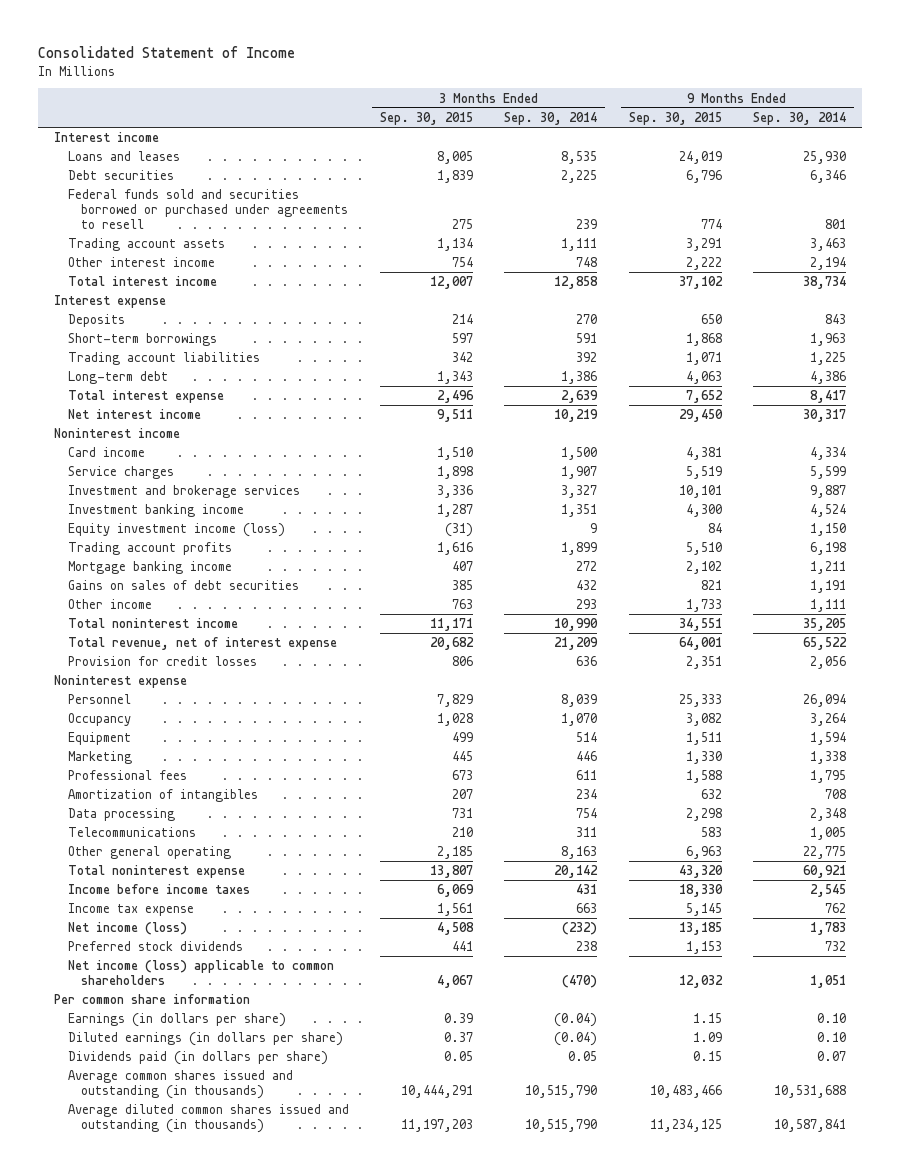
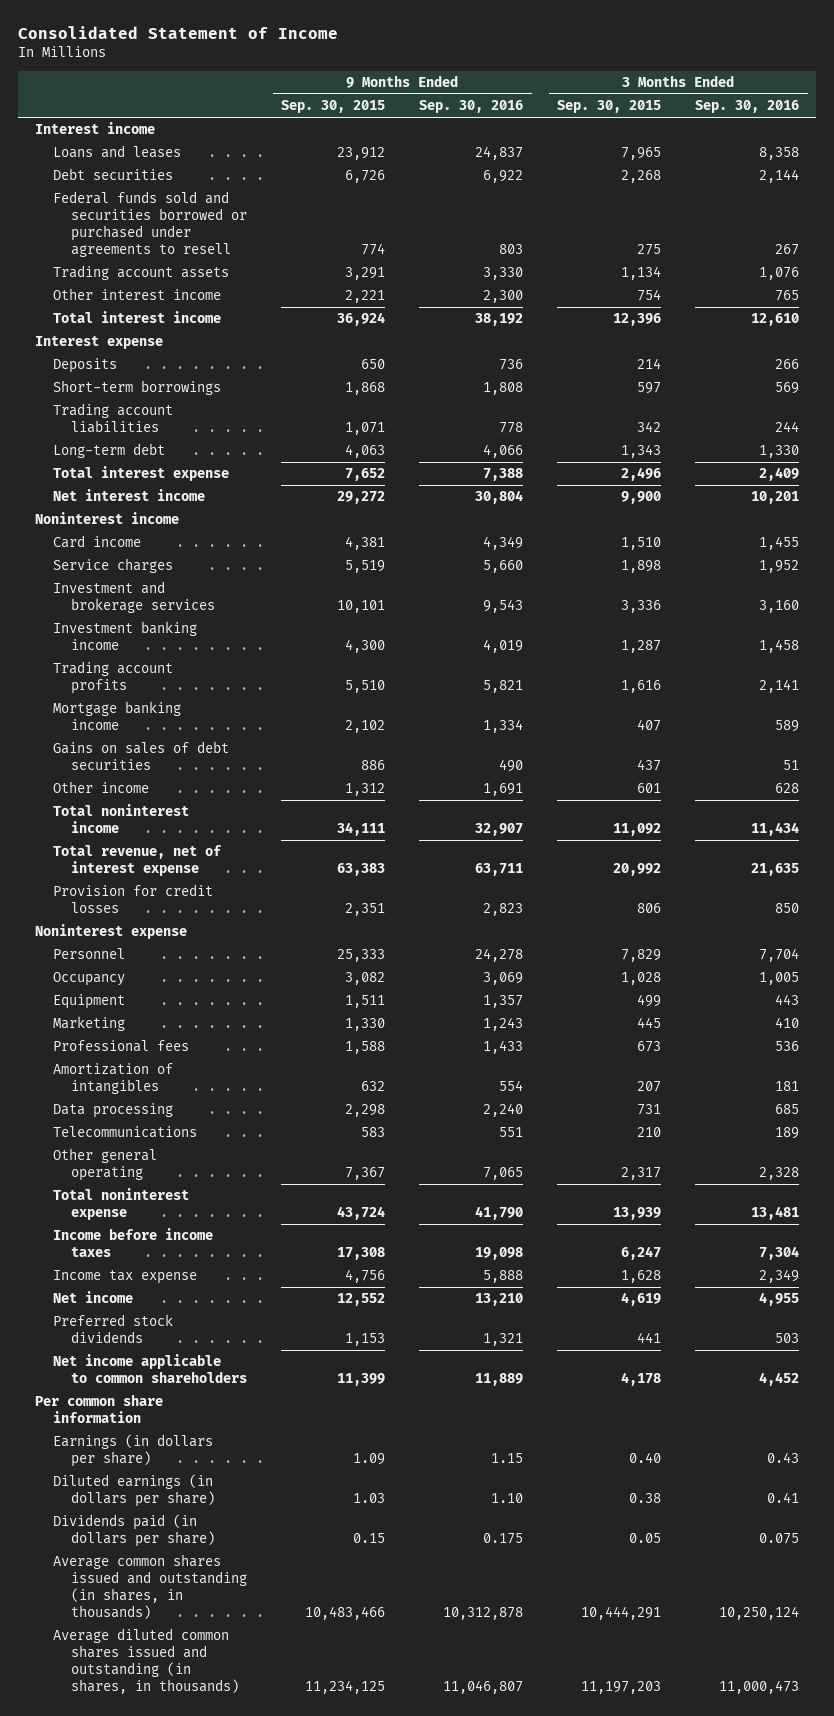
- | 3 Months Ended Sep. 30, 2015 | 3 Months Ended Sep. 30, 2014 | 9 Months Ended Sep. 30, 2015 | 9 Months Ended Sep. 30, 2014
+ | 9 Months Ended Sep. 30, 2015 | 9 Months Ended Sep. 30, 2016 | 3 Months Ended Sep. 30, 2015 | 3 Months Ended Sep. 30, 2016
- Loans and leases | 8,005 | 8,535 | 24,019 | 25,930
- Debt securities | 1,839 | 2,225 | 6,796 | 6,346
+ Loans and leases | 23,912 | 24,837 | 7,965 | 8,358
+ Debt securities | 6,726 | 6,922 | 2,268 | 2,144
- Other interest income | 754 | 748 | 2,222 | 2,194
- Total interest income | 12,007 | 12,858 | 37,102 | 38,734
+ Other interest income | 2,221 | 2,300 | 754 | 765
+ Total interest income | 36,924 | 38,192 | 12,396 | 12,610
- Net interest income | 9,511 | 10,219 | 29,450 | 30,317
+ Net interest income | 29,272 | 30,804 | 9,900 | 10,201
- Equity investment income (loss) | (31) | 9 | 84 | 1,150
- Gains on sales of debt securities | 385 | 432 | 821 | 1,191
- Other income | 763 | 293 | 1,733 | 1,111
- Total noninterest income | 11,171 | 10,990 | 34,551 | 35,205
- Total revenue, net of interest expense | 20,682 | 21,209 | 64,001 | 65,522
+ Gains on sales of debt securities | 886 | 490 | 437 | 51
+ Other income | 1,312 | 1,691 | 601 | 628
+ Total noninterest income | 34,111 | 32,907 | 11,092 | 11,434
+ Total revenue, net of interest expense | 63,383 | 63,711 | 20,992 | 21,635
- Other general operating | 2,185 | 8,163 | 6,963 | 22,775
- Total noninterest expense | 13,807 | 20,142 | 43,320 | 60,921
- Income before income taxes | 6,069 | 431 | 18,330 | 2,545
- Income tax expense | 1,561 | 663 | 5,145 | 762
- Net income (loss) | 4,508 | (232) | 13,185 | 1,783
+ Other general operating | 7,367 | 7,065 | 2,317 | 2,328
+ Total noninterest expense | 43,724 | 41,790 | 13,939 | 13,481
+ Income before income taxes | 17,308 | 19,098 | 6,247 | 7,304
+ Income tax expense | 4,756 | 5,888 | 1,628 | 2,349
+ Net income | 12,552 | 13,210 | 4,619 | 4,955
- Net income (loss) applicable to common shareholders | 4,067 | (470) | 12,032 | 1,051
+ Net income applicable to common shareholders | 11,399 | 11,889 | 4,178 | 4,452
- Earnings (in dollars per share) | 0.39 | (0.04) | 1.15 | 0.10
- Diluted earnings (in dollars per share) | 0.37 | (0.04) | 1.09 | 0.10
+ Earnings (in dollars per share) | 1.09 | 1.15 | 0.40 | 0.43
+ Diluted earnings (in dollars per share) | 1.03 | 1.10 | 0.38 | 0.41
- Average common shares issued and outstanding (in thousands) | 10,444,291 | 10,515,790 | 10,483,466 | 10,531,688
- Average diluted common shares issued and outstanding (in thousands) | 11,197,203 | 10,515,790 | 11,234,125 | 10,587,841
+ Average common shares issued and outstanding (in shares, in thousands) | 10,483,466 | 10,312,878 | 10,444,291 | 10,250,124
+ Average diluted common shares issued and outstanding (in shares, in thousands) | 11,234,125 | 11,046,807 | 11,197,203 | 11,000,473

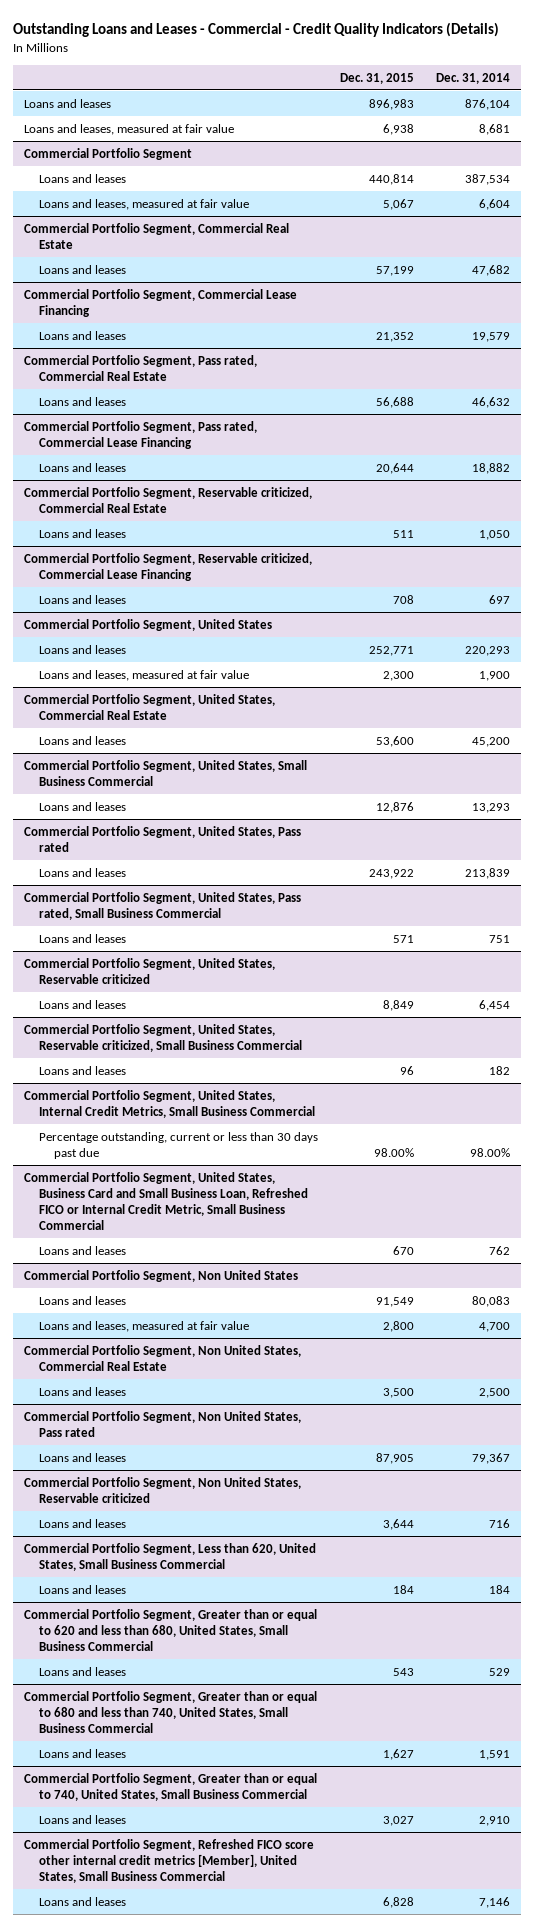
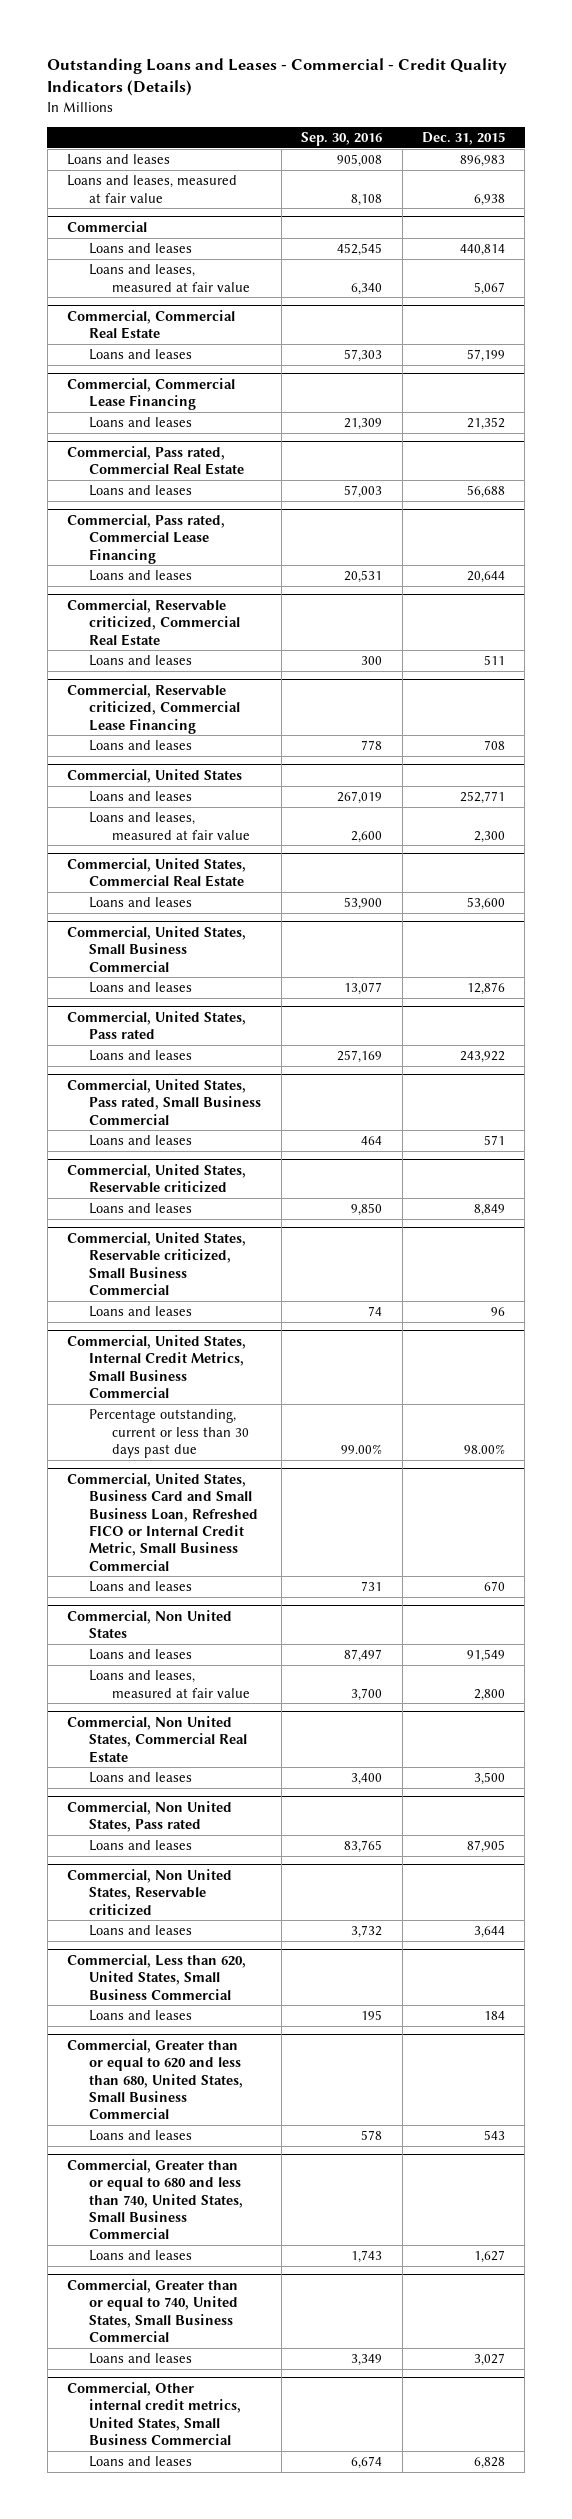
- | Dec. 31, 2015 | Dec. 31, 2014
+ | Sep. 30, 2016 | Dec. 31, 2015
- Commercial Portfolio Segment
+ Commercial
- Commercial Portfolio Segment, Commercial Real Estate
+ Commercial, Commercial Real Estate
- Commercial Portfolio Segment, Commercial Lease Financing
+ Commercial, Commercial Lease Financing
- Commercial Portfolio Segment, Pass rated, Commercial Real Estate
+ Commercial, Pass rated, Commercial Real Estate
- Commercial Portfolio Segment, Pass rated, Commercial Lease Financing
+ Commercial, Pass rated, Commercial Lease Financing
- Commercial Portfolio Segment, Reservable criticized, Commercial Real Estate
+ Commercial, Reservable criticized, Commercial Real Estate
- Commercial Portfolio Segment, Reservable criticized, Commercial Lease Financing
+ Commercial, Reservable criticized, Commercial Lease Financing
- Commercial Portfolio Segment, United States
+ Commercial, United States
- Commercial Portfolio Segment, United States, Commercial Real Estate
+ Commercial, United States, Commercial Real Estate
- Commercial Portfolio Segment, United States, Small Business Commercial
+ Commercial, United States, Small Business Commercial
- Commercial Portfolio Segment, United States, Pass rated
+ Commercial, United States, Pass rated
- Commercial Portfolio Segment, United States, Pass rated, Small Business Commercial
+ Commercial, United States, Pass rated, Small Business Commercial
- Commercial Portfolio Segment, United States, Reservable criticized
+ Commercial, United States, Reservable criticized
- Commercial Portfolio Segment, United States, Reservable criticized, Small Business Commercial
+ Commercial, United States, Reservable criticized, Small Business Commercial
- Commercial Portfolio Segment, United States, Internal Credit Metrics, Small Business Commercial
+ Commercial, United States, Internal Credit Metrics, Small Business Commercial
- Commercial Portfolio Segment, United States, Business Card and Small Business Loan, Refreshed FICO or Internal Credit Metric, Small Business Commercial
+ Commercial, United States, Business Card and Small Business Loan, Refreshed FICO or Internal Credit Metric, Small Business Commercial
- Commercial Portfolio Segment, Non United States
+ Commercial, Non United States
- Commercial Portfolio Segment, Non United States, Commercial Real Estate
+ Commercial, Non United States, Commercial Real Estate
- Commercial Portfolio Segment, Non United States, Pass rated
+ Commercial, Non United States, Pass rated
- Commercial Portfolio Segment, Non United States, Reservable criticized
+ Commercial, Non United States, Reservable criticized
- Commercial Portfolio Segment, Less than 620, United States, Small Business Commercial
+ Commercial, Less than 620, United States, Small Business Commercial
- Commercial Portfolio Segment, Greater than or equal to 620 and less than 680, United States, Small Business Commercial
+ Commercial, Greater than or equal to 620 and less than 680, United States, Small Business Commercial
- Commercial Portfolio Segment, Greater than or equal to 680 and less than 740, United States, Small Business Commercial
+ Commercial, Greater than or equal to 680 and less than 740, United States, Small Business Commercial
- Commercial Portfolio Segment, Greater than or equal to 740, United States, Small Business Commercial
+ Commercial, Greater than or equal to 740, United States, Small Business Commercial
- Commercial Portfolio Segment, Refreshed FICO score other internal credit metrics [Member], United States, Small Business Commercial
+ Commercial, Other internal credit metrics, United States, Small Business Commercial

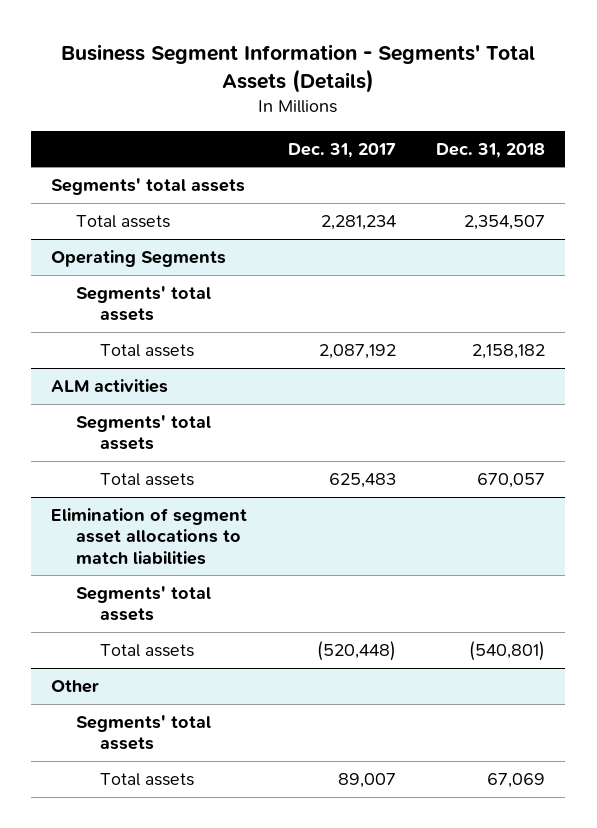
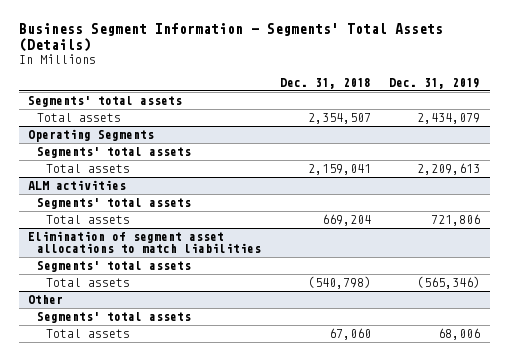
- | Dec. 31, 2017 | Dec. 31, 2018
+ | Dec. 31, 2018 | Dec. 31, 2019
@ Operating Segments
- Total assets | 2,087,192 | 2,158,182
+ Total assets | 2,159,041 | 2,209,613
@ ALM activities
- Total assets | 625,483 | 670,057
+ Total assets | 669,204 | 721,806
@ Elimination of segment asset allocations to match liabilities
- Total assets | (520,448) | (540,801)
+ Total assets | (540,798) | (565,346)
@ Other
- Total assets | 89,007 | 67,069
+ Total assets | 67,060 | 68,006

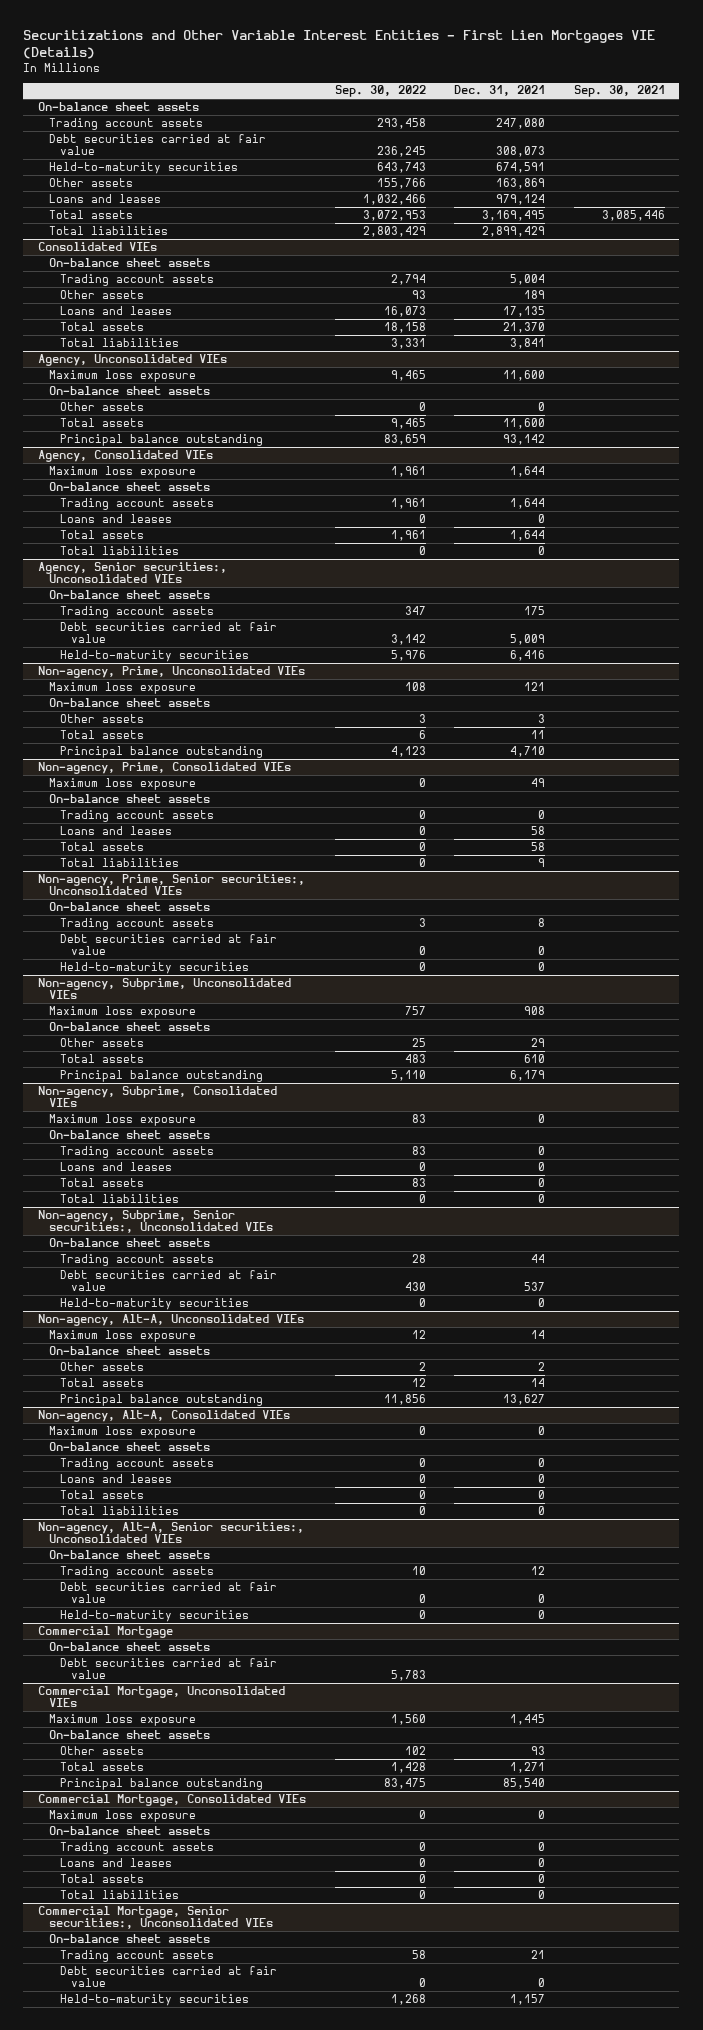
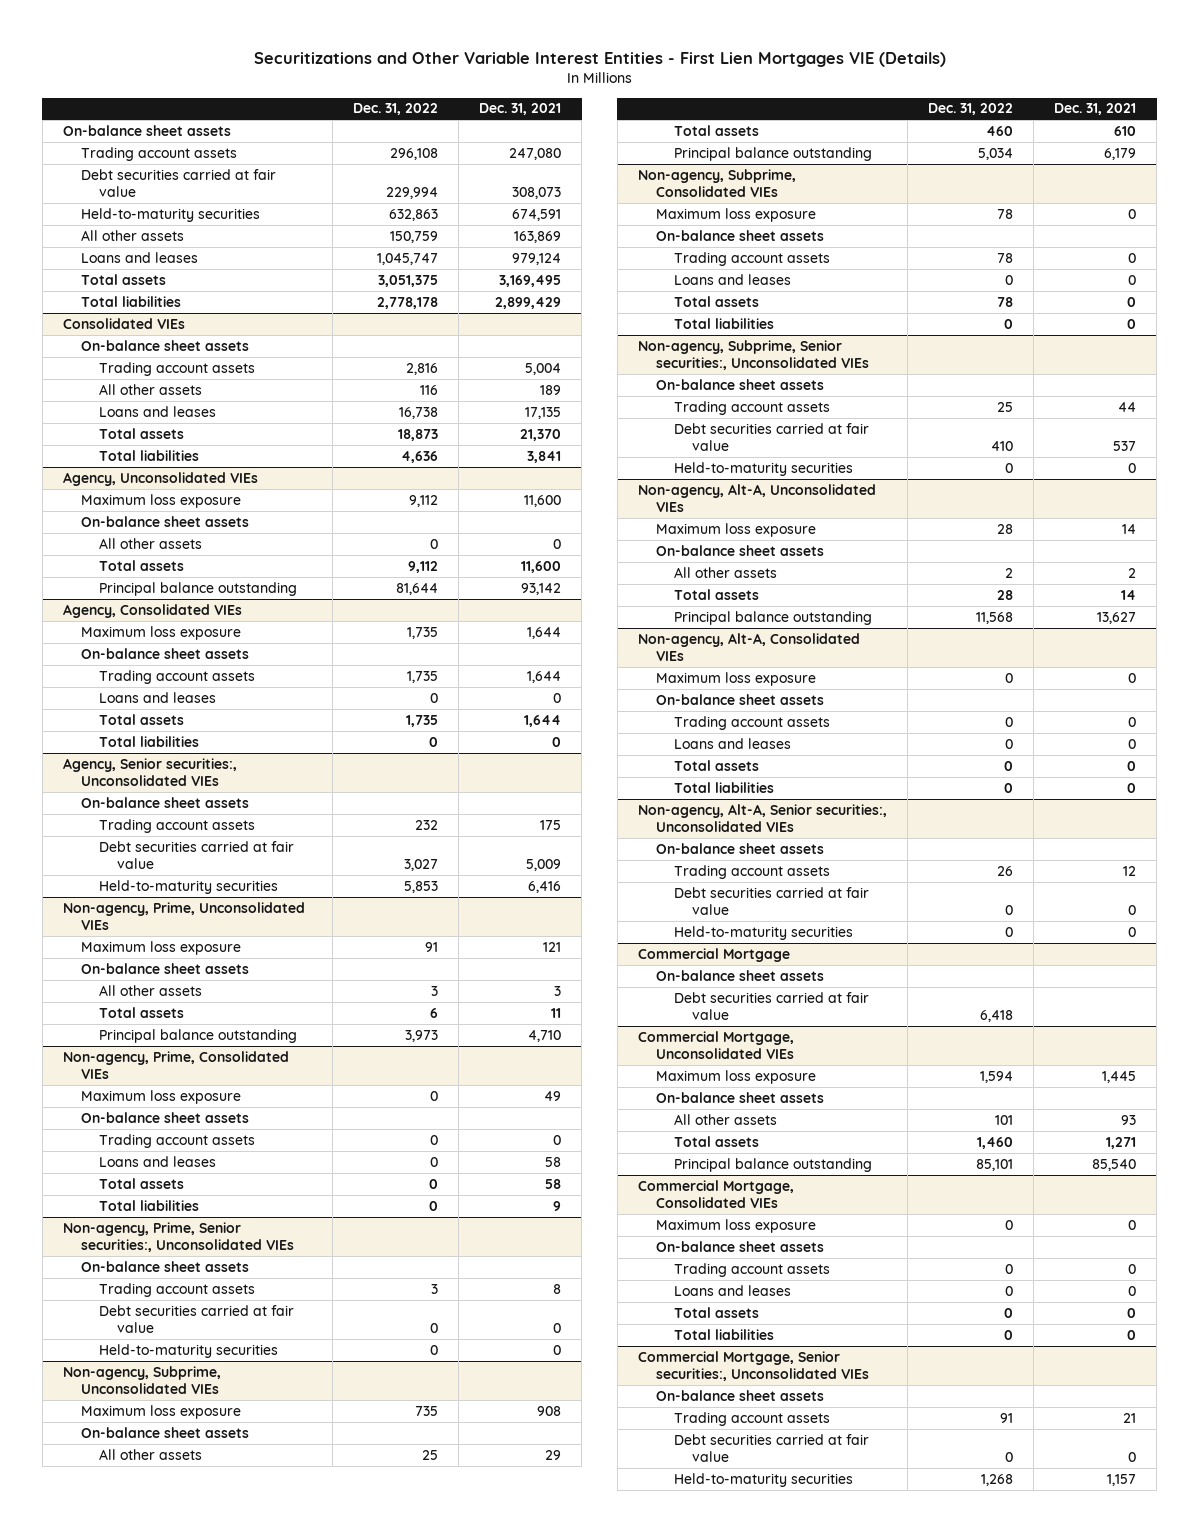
- | Sep. 30, 2022 | Dec. 31, 2021 | Sep. 30, 2021
+ | Dec. 31, 2022 | Dec. 31, 2021
- Other assets | 155,766 | 163,869 |
+ All other assets | 150,759 | 163,869
@ Consolidated VIEs
- Other assets | 93 | 189 |
+ All other assets | 116 | 189
@ Agency, Unconsolidated VIEs
- Other assets | 0 | 0 |
+ All other assets | 0 | 0
@ Non-agency, Prime, Unconsolidated VIEs
- Other assets | 3 | 3 |
+ All other assets | 3 | 3
@ Non-agency, Subprime, Unconsolidated VIEs
- Other assets | 25 | 29 |
+ All other assets | 25 | 29
@ Non-agency, Alt-A, Unconsolidated VIEs
- Other assets | 2 | 2 |
+ All other assets | 2 | 2
@ Commercial Mortgage, Unconsolidated VIEs
- Other assets | 102 | 93 |
+ All other assets | 101 | 93

